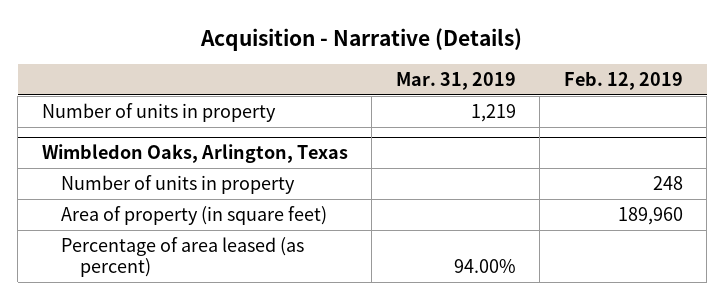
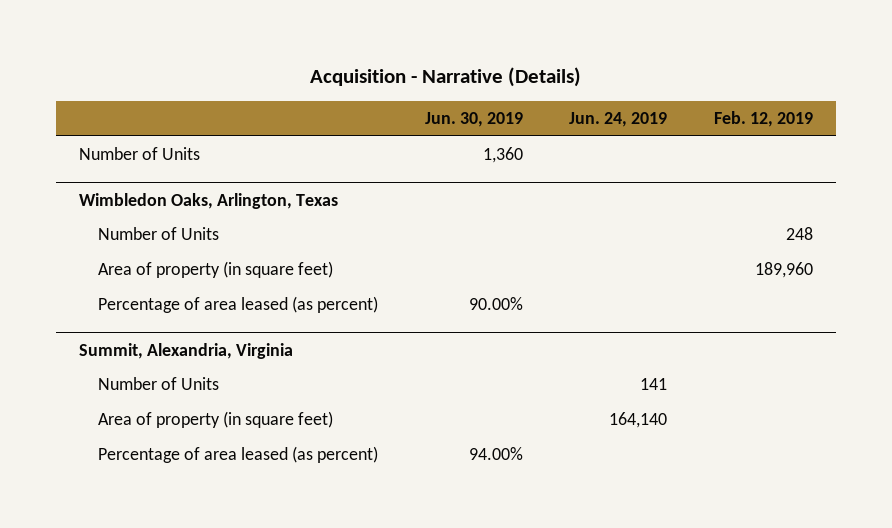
- | Mar. 31, 2019 | Feb. 12, 2019
+ | Jun. 30, 2019 | Jun. 24, 2019 | Feb. 12, 2019
- Number of units in property | 1,219 |
+ Number of Units | 1,360 | |
@ Wimbledon Oaks, Arlington, Texas
- Number of units in property | | 248
+ Number of Units | | | 248
+ Summit, Alexandria, Virginia
+ Number of Units | | 141 |
+ Area of property (in square feet) | | 164,140 |
+ Percentage of area leased (as percent) | 94.00% | |

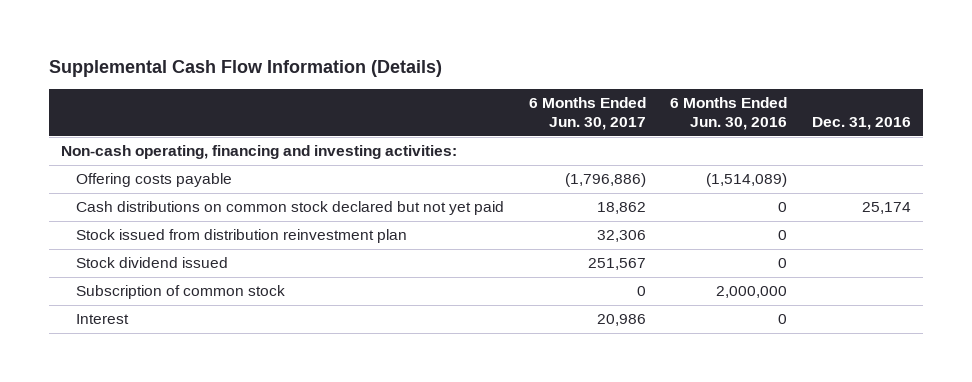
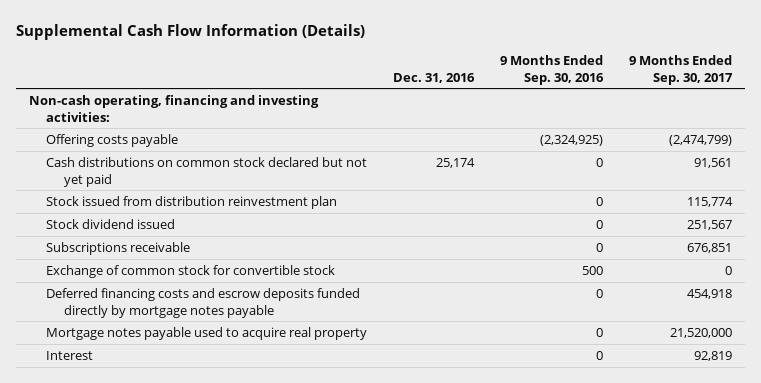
- | 6 Months Ended Jun. 30, 2017 | 6 Months Ended Jun. 30, 2016 | Dec. 31, 2016
+ | Dec. 31, 2016 | 9 Months Ended Sep. 30, 2016 | 9 Months Ended Sep. 30, 2017
- Subscription of common stock | 0 | 2,000,000 |
+ Subscriptions receivable | | 0 | 676,851
+ Exchange of common stock for convertible stock | | 500 | 0
+ Deferred financing costs and escrow deposits funded directly by mortgage notes payable | | 0 | 454,918
+ Mortgage notes payable used to acquire real property | | 0 | 21,520,000

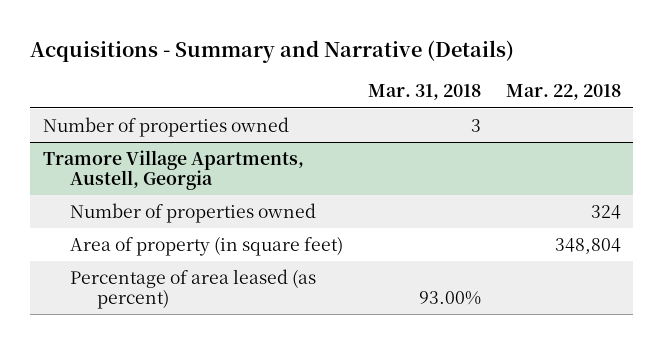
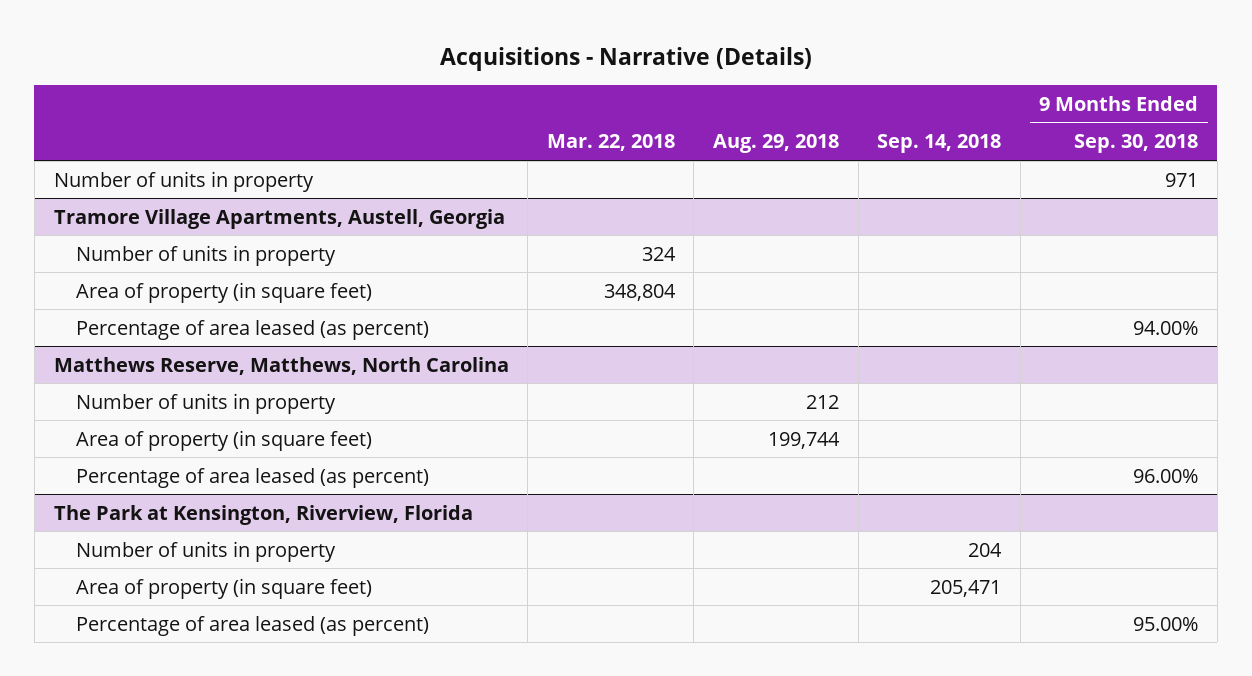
- Acquisitions - Summary and Narrative (Details)
+ Acquisitions - Narrative (Details)
- | Mar. 31, 2018 | Mar. 22, 2018
+ | Mar. 22, 2018 | Aug. 29, 2018 | Sep. 14, 2018 | 9 Months Ended Sep. 30, 2018
- Number of properties owned | 3 |
+ Number of units in property | | | | 971
@ Tramore Village Apartments, Austell, Georgia
- Number of properties owned | | 324
+ Number of units in property | 324 | | |
+ Matthews Reserve, Matthews, North Carolina
+ Number of units in property | | 212 | |
+ Area of property (in square feet) | | 199,744 | |
+ Percentage of area leased (as percent) | | | | 96.00%
+ The Park at Kensington, Riverview, Florida
+ Number of units in property | | | 204 |
+ Area of property (in square feet) | | | 205,471 |
+ Percentage of area leased (as percent) | | | | 95.00%

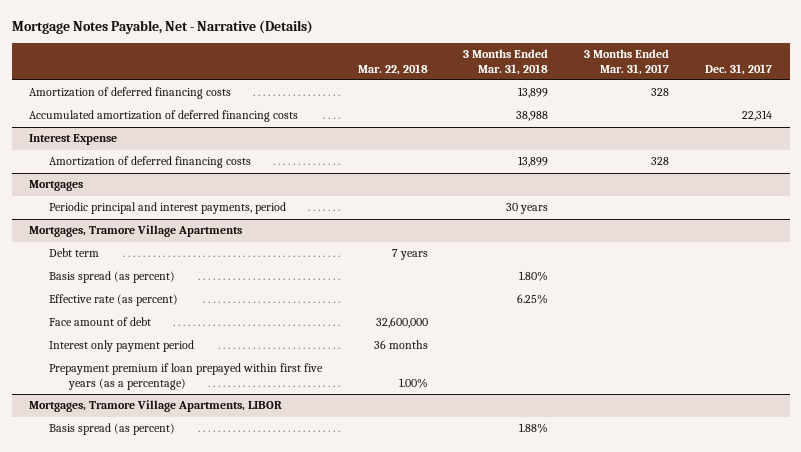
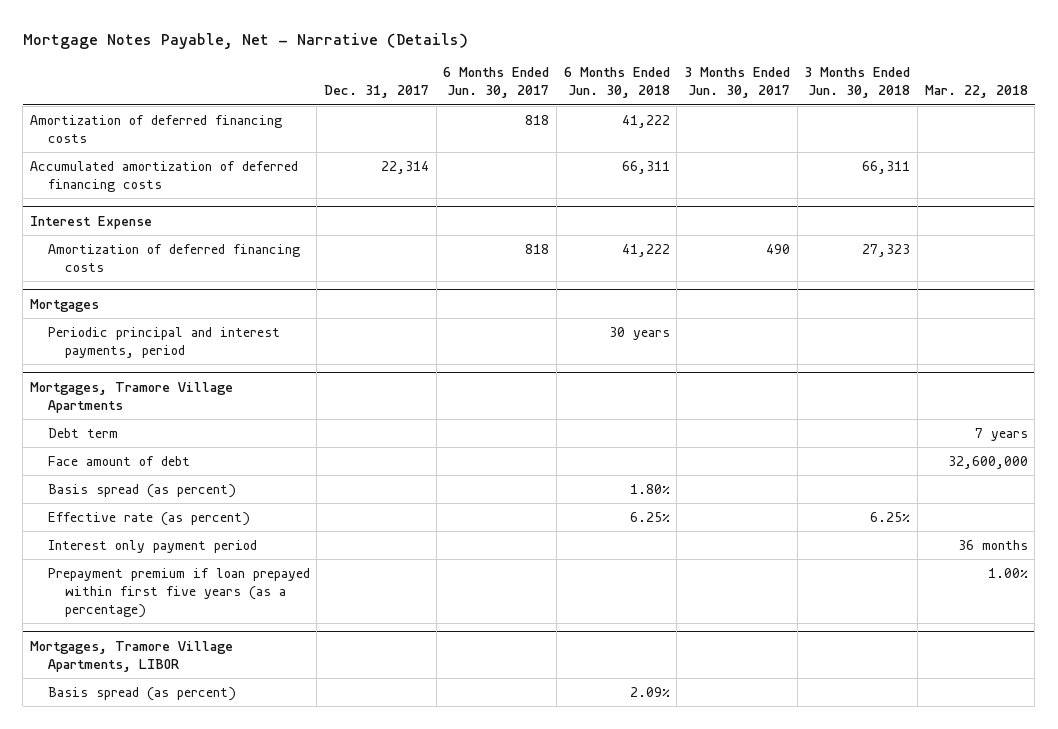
- | Mar. 22, 2018 | 3 Months Ended Mar. 31, 2018 | 3 Months Ended Mar. 31, 2017 | Dec. 31, 2017
+ | Dec. 31, 2017 | 6 Months Ended Jun. 30, 2017 | 6 Months Ended Jun. 30, 2018 | 3 Months Ended Jun. 30, 2017 | 3 Months Ended Jun. 30, 2018 | Mar. 22, 2018
@ Mortgages, Tramore Village Apartments
moved up: Face amount of debt | | | | | | 32,600,000

